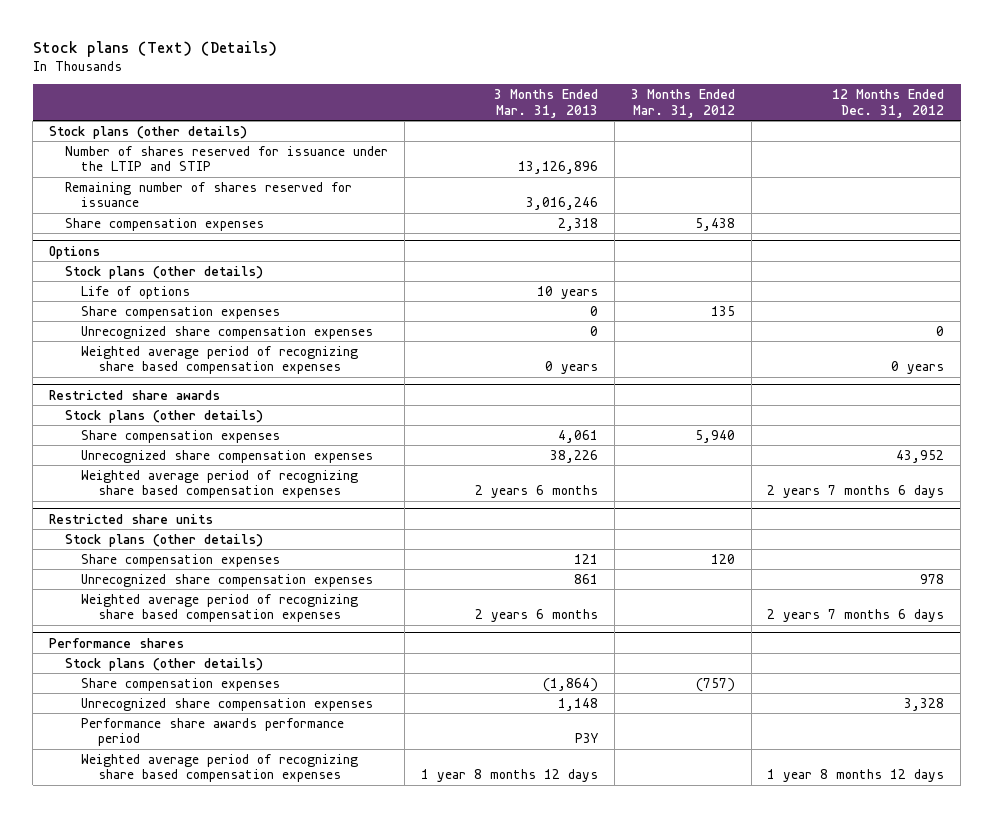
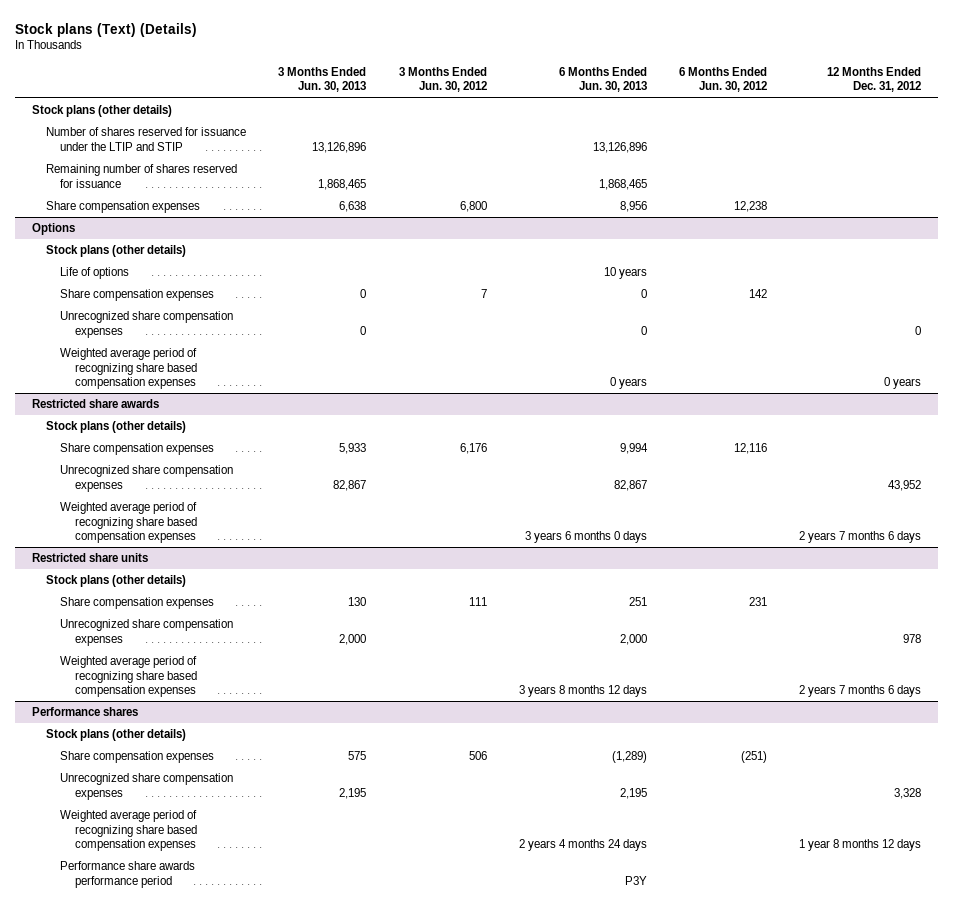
- | 3 Months Ended Mar. 31, 2013 | 3 Months Ended Mar. 31, 2012 | 12 Months Ended Dec. 31, 2012
+ | 3 Months Ended Jun. 30, 2013 | 3 Months Ended Jun. 30, 2012 | 6 Months Ended Jun. 30, 2013 | 6 Months Ended Jun. 30, 2012 | 12 Months Ended Dec. 31, 2012
@ Performance shares
moved down: Performance share awards performance period | | | P3Y | |

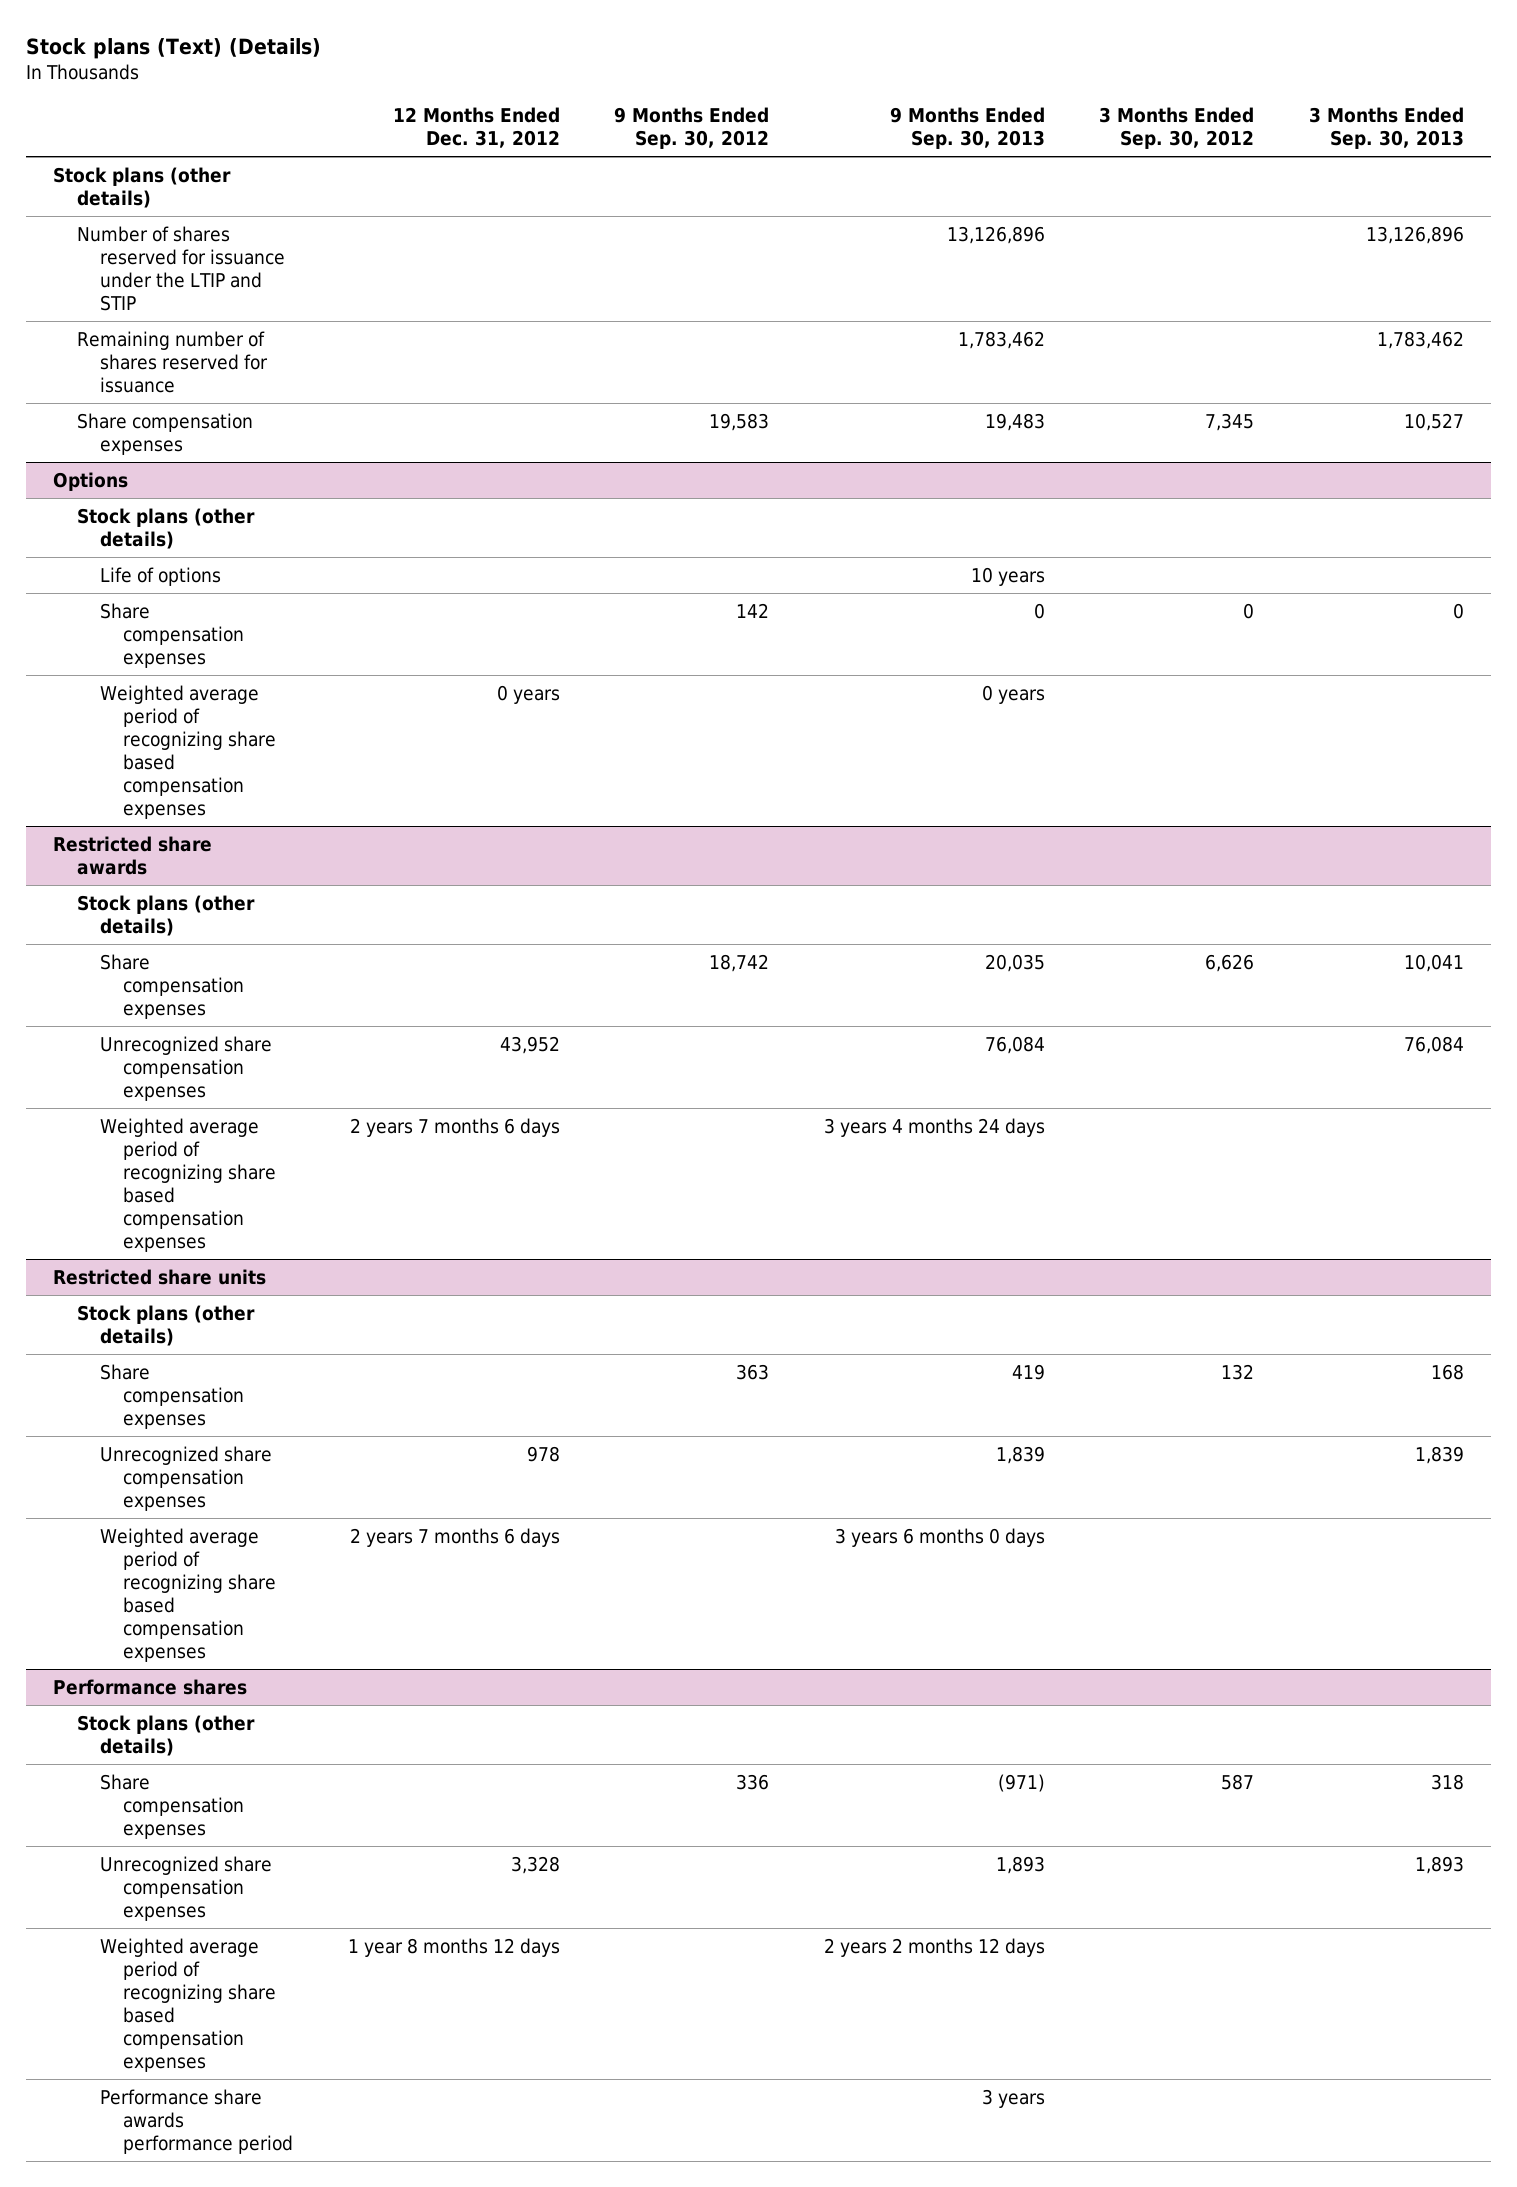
- | 3 Months Ended Jun. 30, 2013 | 3 Months Ended Jun. 30, 2012 | 6 Months Ended Jun. 30, 2013 | 6 Months Ended Jun. 30, 2012 | 12 Months Ended Dec. 31, 2012
+ | 12 Months Ended Dec. 31, 2012 | 9 Months Ended Sep. 30, 2012 | 9 Months Ended Sep. 30, 2013 | 3 Months Ended Sep. 30, 2012 | 3 Months Ended Sep. 30, 2013
@ Options
- Unrecognized share compensation expenses | 0 | | 0 | | 0

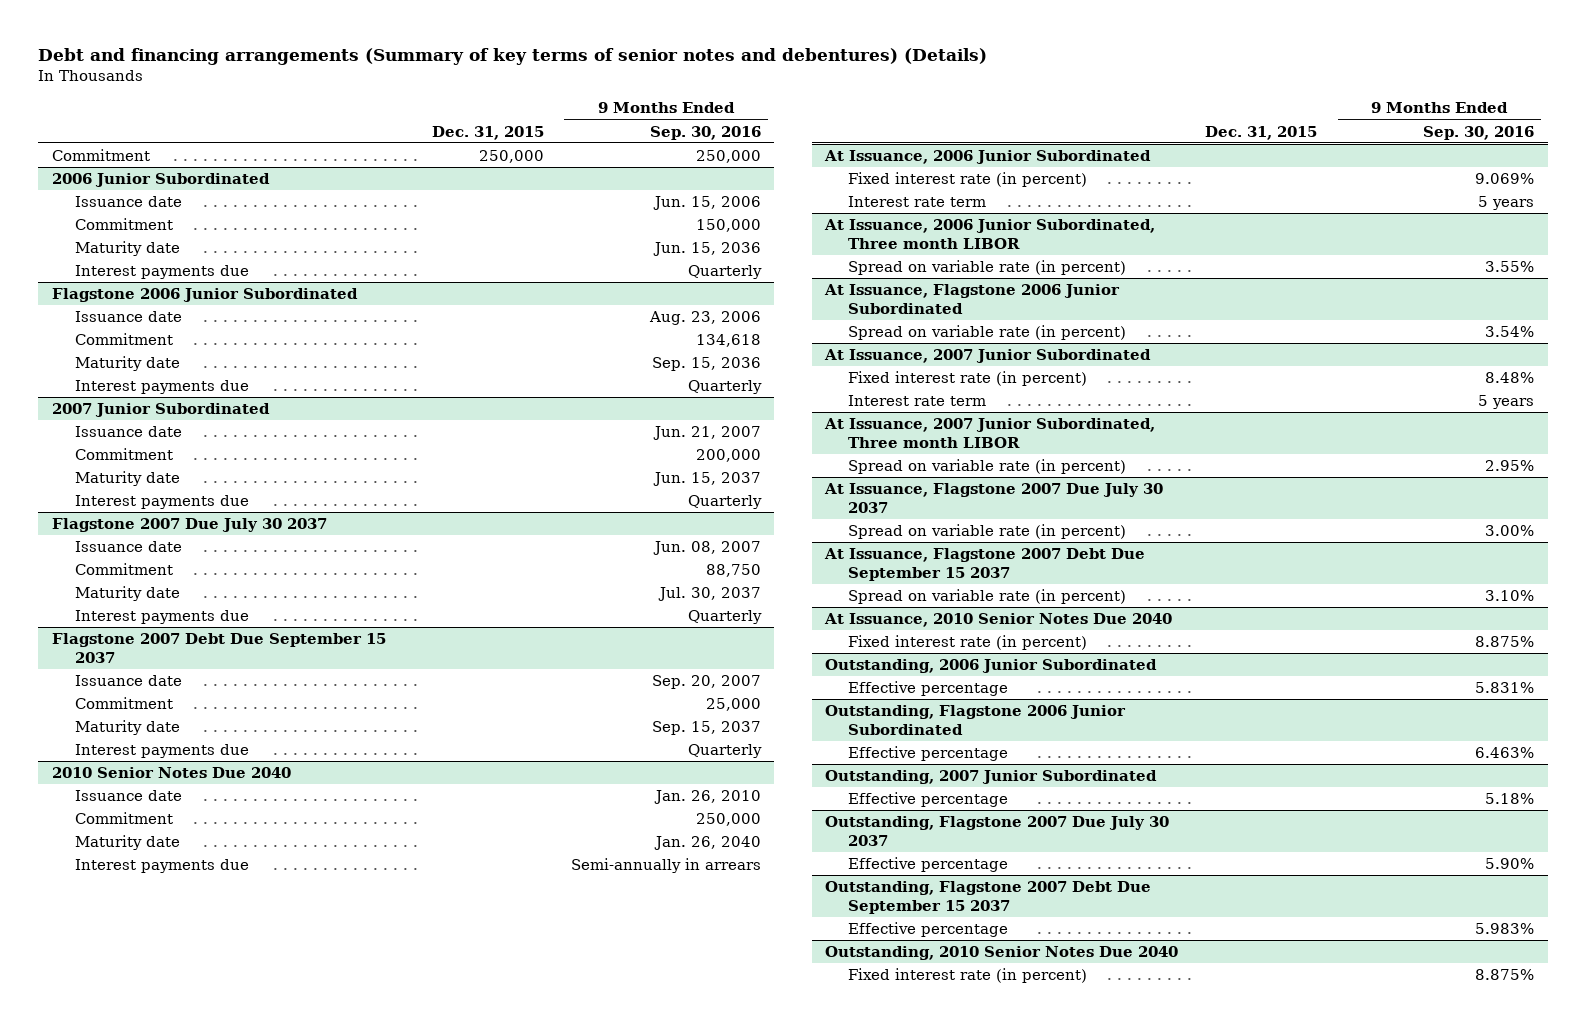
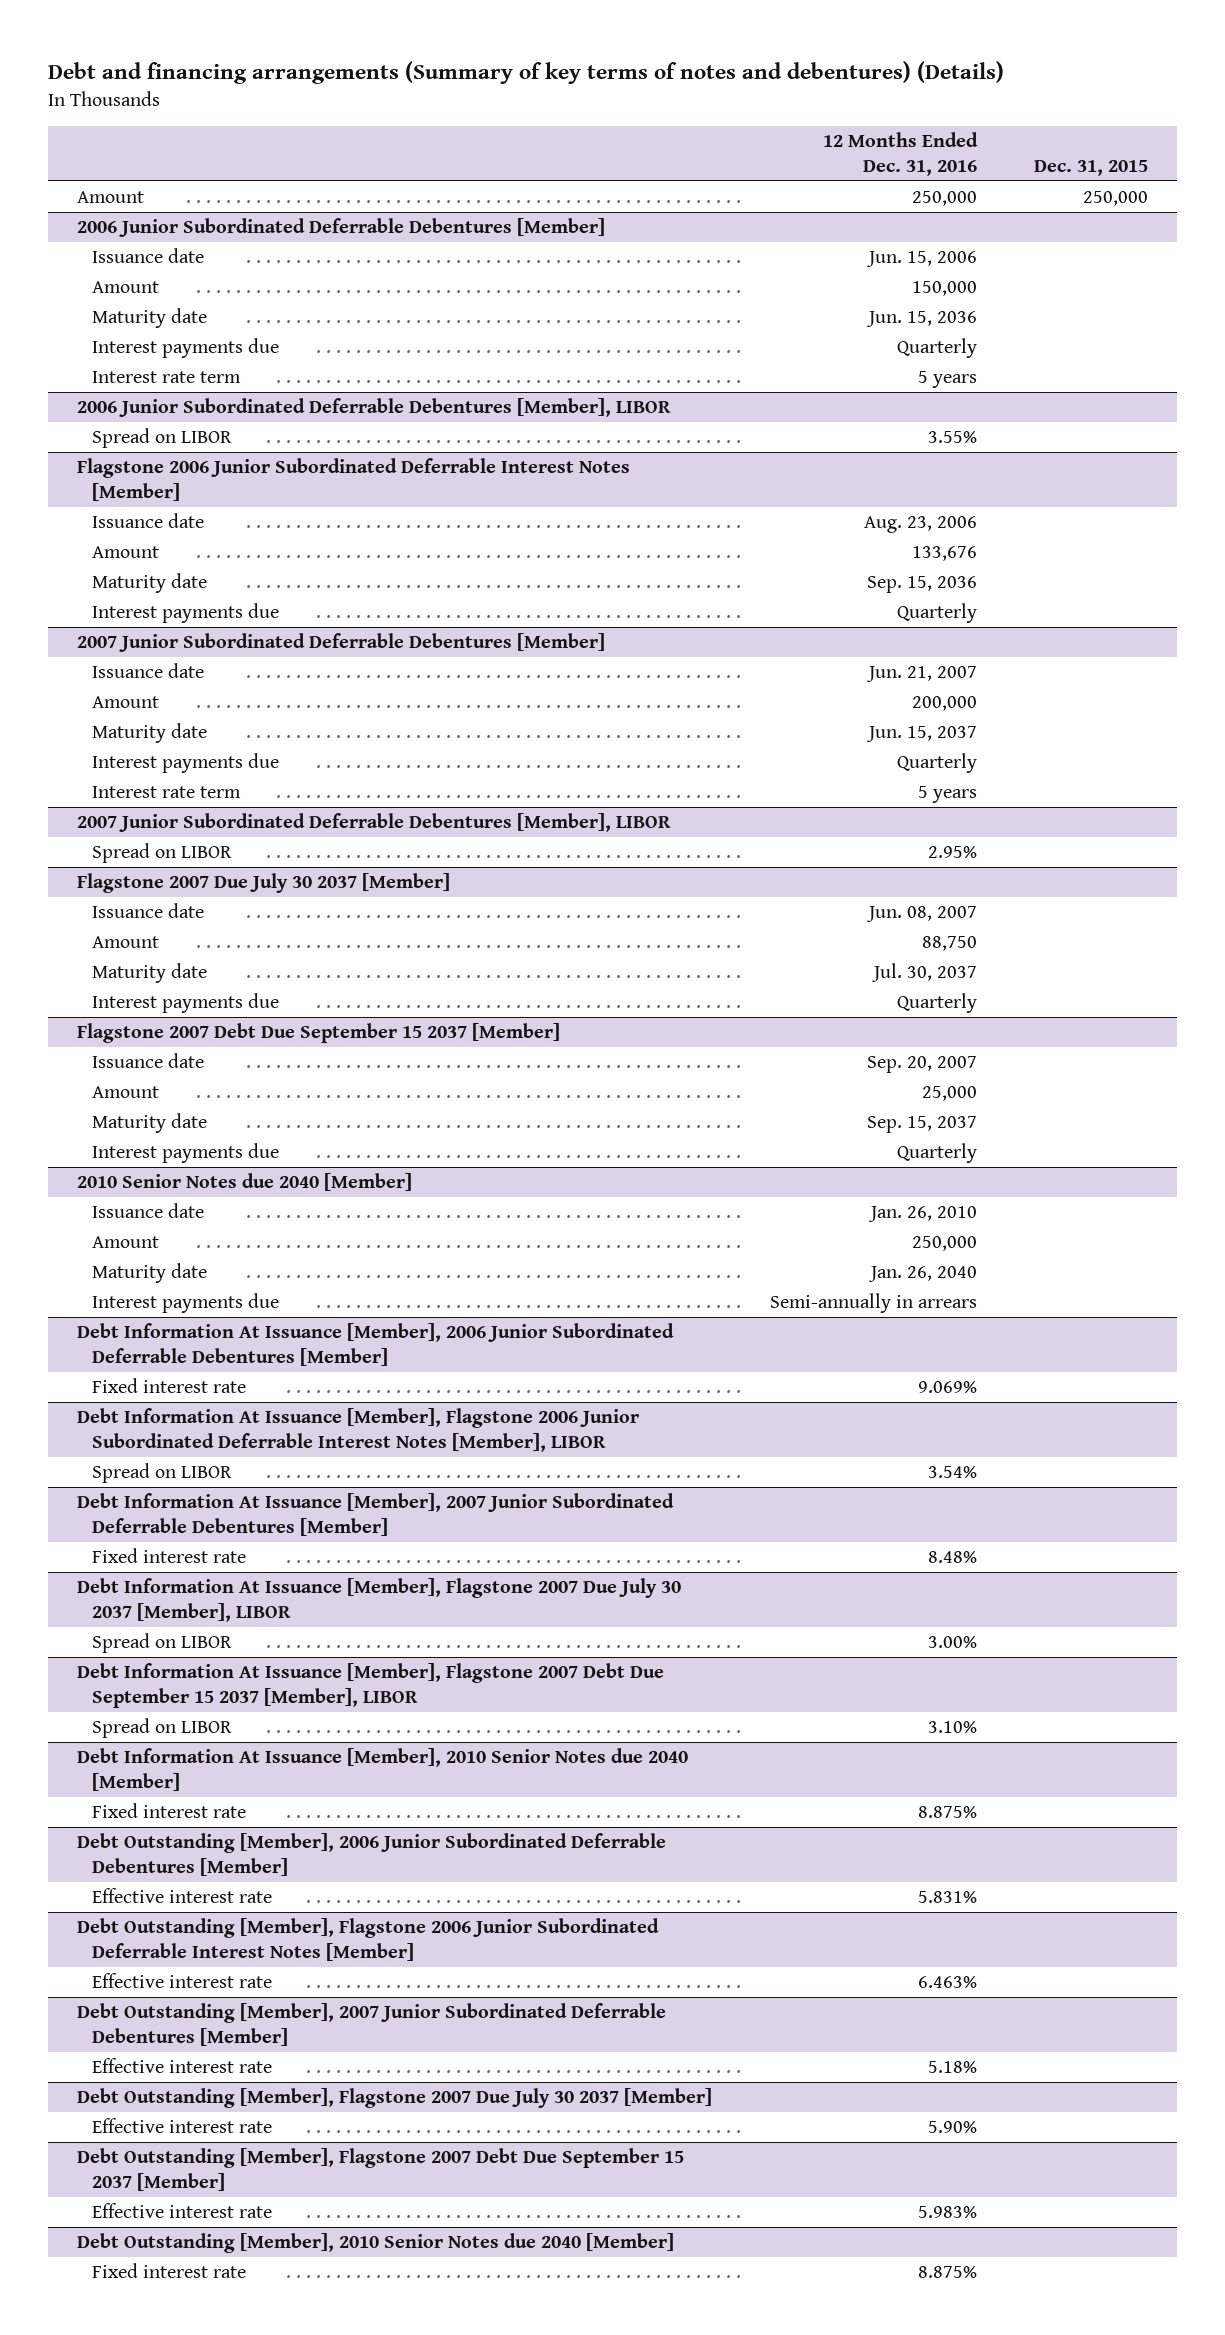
- Debt and financing arrangements (Summary of key terms of senior notes and debentures) (Details)
+ Debt and financing arrangements (Summary of key terms of notes and debentures) (Details)
- | Dec. 31, 2015 | 9 Months Ended Sep. 30, 2016
+ | 12 Months Ended Dec. 31, 2016 | Dec. 31, 2015
- Commitment | 250,000 | 250,000
- 2006 Junior Subordinated
+ Amount | 250,000 | 250,000
+ 2006 Junior Subordinated Deferrable Debentures [Member]
- Commitment | | 150,000
+ Amount | 150,000 |
- Flagstone 2006 Junior Subordinated
+ Interest rate term | 5 years |
+ 2006 Junior Subordinated Deferrable Debentures [Member], LIBOR
+ Spread on LIBOR | 3.55% |
+ Flagstone 2006 Junior Subordinated Deferrable Interest Notes [Member]
- Commitment | | 134,618
+ Amount | 133,676 |
- 2007 Junior Subordinated
+ 2007 Junior Subordinated Deferrable Debentures [Member]
- Commitment | | 200,000
+ Amount | 200,000 |
- Flagstone 2007 Due July 30 2037
+ Interest rate term | 5 years |
+ 2007 Junior Subordinated Deferrable Debentures [Member], LIBOR
+ Spread on LIBOR | 2.95% |
+ Flagstone 2007 Due July 30 2037 [Member]
- Commitment | | 88,750
+ Amount | 88,750 |
- Flagstone 2007 Debt Due September 15 2037
+ Flagstone 2007 Debt Due September 15 2037 [Member]
- Commitment | | 25,000
+ Amount | 25,000 |
- 2010 Senior Notes Due 2040
+ 2010 Senior Notes due 2040 [Member]
- Commitment | | 250,000
+ Amount | 250,000 |
- At Issuance, 2006 Junior Subordinated
- Fixed interest rate (in percent) | | 9.069%
- Interest rate term | | 5 years
- At Issuance, 2006 Junior Subordinated, Three month LIBOR
- Spread on variable rate (in percent) | | 3.55%
- At Issuance, Flagstone 2006 Junior Subordinated
- Spread on variable rate (in percent) | | 3.54%
- At Issuance, 2007 Junior Subordinated
- Fixed interest rate (in percent) | | 8.48%
- Interest rate term | | 5 years
- At Issuance, 2007 Junior Subordinated, Three month LIBOR
- Spread on variable rate (in percent) | | 2.95%
- At Issuance, Flagstone 2007 Due July 30 2037
- Spread on variable rate (in percent) | | 3.00%
- At Issuance, Flagstone 2007 Debt Due September 15 2037
- Spread on variable rate (in percent) | | 3.10%
- At Issuance, 2010 Senior Notes Due 2040
- Fixed interest rate (in percent) | | 8.875%
- Outstanding, 2006 Junior Subordinated
- Effective percentage | | 5.831%
- Outstanding, Flagstone 2006 Junior Subordinated
- Effective percentage | | 6.463%
- Outstanding, 2007 Junior Subordinated
- Effective percentage | | 5.18%
- Outstanding, Flagstone 2007 Due July 30 2037
- Effective percentage | | 5.90%
- Outstanding, Flagstone 2007 Debt Due September 15 2037
- Effective percentage | | 5.983%
- Outstanding, 2010 Senior Notes Due 2040
- Fixed interest rate (in percent) | | 8.875%
+ Debt Information At Issuance [Member], 2006 Junior Subordinated Deferrable Debentures [Member]
+ Fixed interest rate | 9.069% |
+ Debt Information At Issuance [Member], Flagstone 2006 Junior Subordinated Deferrable Interest Notes [Member], LIBOR
+ Spread on LIBOR | 3.54% |
+ Debt Information At Issuance [Member], 2007 Junior Subordinated Deferrable Debentures [Member]
+ Fixed interest rate | 8.48% |
+ Debt Information At Issuance [Member], Flagstone 2007 Due July 30 2037 [Member], LIBOR
+ Spread on LIBOR | 3.00% |
+ Debt Information At Issuance [Member], Flagstone 2007 Debt Due September 15 2037 [Member], LIBOR
+ Spread on LIBOR | 3.10% |
+ Debt Information At Issuance [Member], 2010 Senior Notes due 2040 [Member]
+ Fixed interest rate | 8.875% |
+ Debt Outstanding [Member], 2006 Junior Subordinated Deferrable Debentures [Member]
+ Effective interest rate | 5.831% |
+ Debt Outstanding [Member], Flagstone 2006 Junior Subordinated Deferrable Interest Notes [Member]
+ Effective interest rate | 6.463% |
+ Debt Outstanding [Member], 2007 Junior Subordinated Deferrable Debentures [Member]
+ Effective interest rate | 5.18% |
+ Debt Outstanding [Member], Flagstone 2007 Due July 30 2037 [Member]
+ Effective interest rate | 5.90% |
+ Debt Outstanding [Member], Flagstone 2007 Debt Due September 15 2037 [Member]
+ Effective interest rate | 5.983% |
+ Debt Outstanding [Member], 2010 Senior Notes due 2040 [Member]
+ Fixed interest rate | 8.875% |

